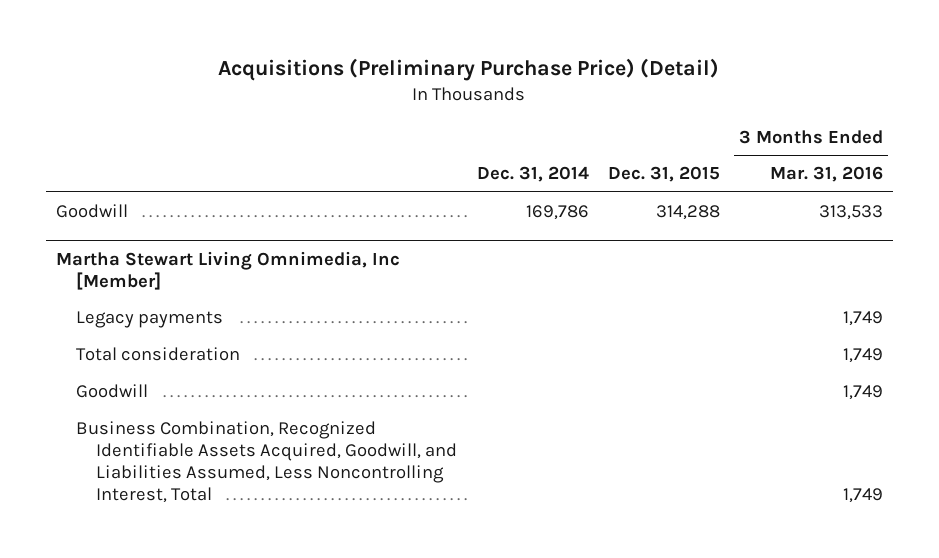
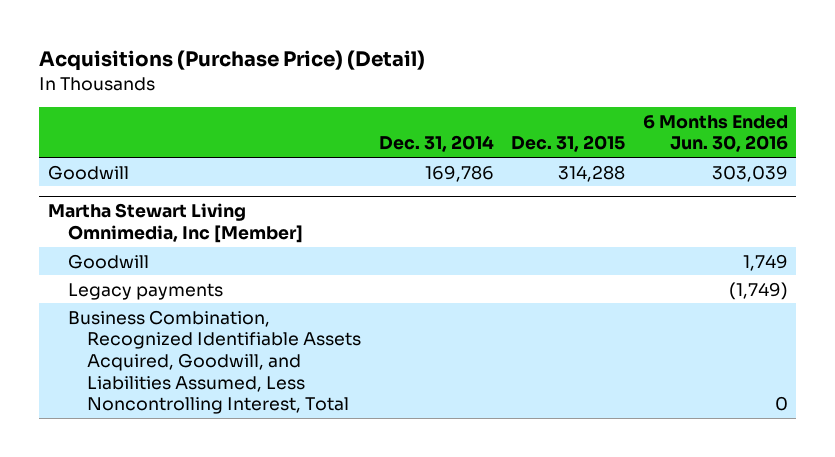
- Acquisitions (Preliminary Purchase Price) (Detail)
+ Acquisitions (Purchase Price) (Detail)
- | Dec. 31, 2014 | Dec. 31, 2015 | 3 Months Ended Mar. 31, 2016
+ | Dec. 31, 2014 | Dec. 31, 2015 | 6 Months Ended Jun. 30, 2016
@ Martha Stewart Living Omnimedia, Inc [Member]
- Total consideration | | | 1,749
moved down: Legacy payments | | | (1,749)

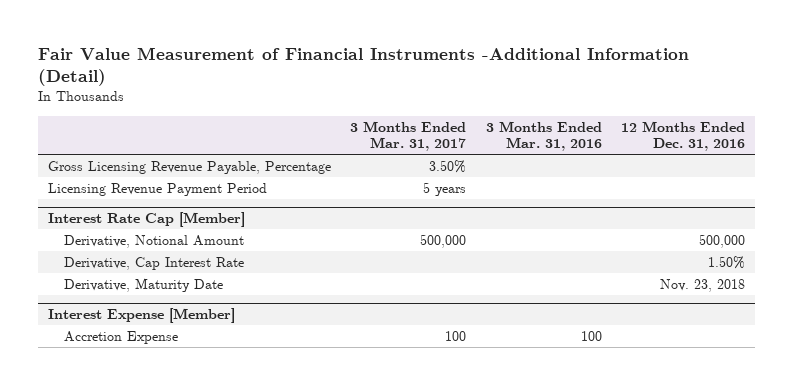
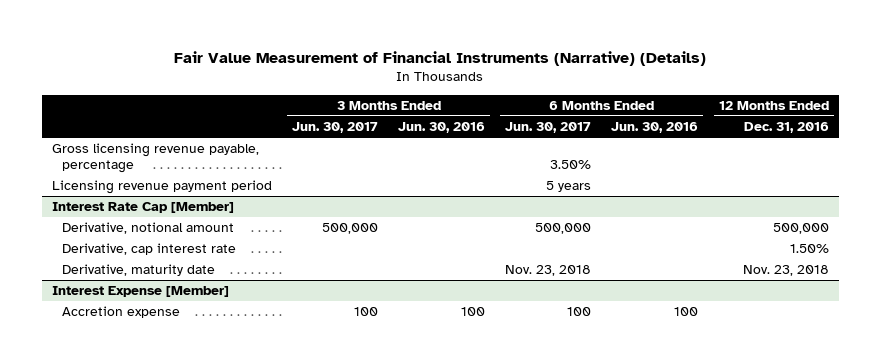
- Fair Value Measurement of Financial Instruments -Additional Information (Detail)
+ Fair Value Measurement of Financial Instruments (Narrative) (Details)
- | 3 Months Ended Mar. 31, 2017 | 3 Months Ended Mar. 31, 2016 | 12 Months Ended Dec. 31, 2016
+ | 3 Months Ended Jun. 30, 2017 | 3 Months Ended Jun. 30, 2016 | 6 Months Ended Jun. 30, 2017 | 6 Months Ended Jun. 30, 2016 | 12 Months Ended Dec. 31, 2016
- Gross Licensing Revenue Payable, Percentage | 3.50% | |
- Licensing Revenue Payment Period | 5 years | |
+ Gross licensing revenue payable, percentage | | | 3.50% | |
+ Licensing revenue payment period | | | 5 years | |
@ Interest Rate Cap [Member]
- Derivative, Notional Amount | 500,000 | | 500,000
- Derivative, Cap Interest Rate | | | 1.50%
- Derivative, Maturity Date | | | Nov. 23, 2018
+ Derivative, notional amount | 500,000 | | 500,000 | | 500,000
+ Derivative, cap interest rate | | | | | 1.50%
+ Derivative, maturity date | | | Nov. 23, 2018 | | Nov. 23, 2018
@ Interest Expense [Member]
- Accretion Expense | 100 | 100 |
+ Accretion expense | 100 | 100 | 100 | 100 |

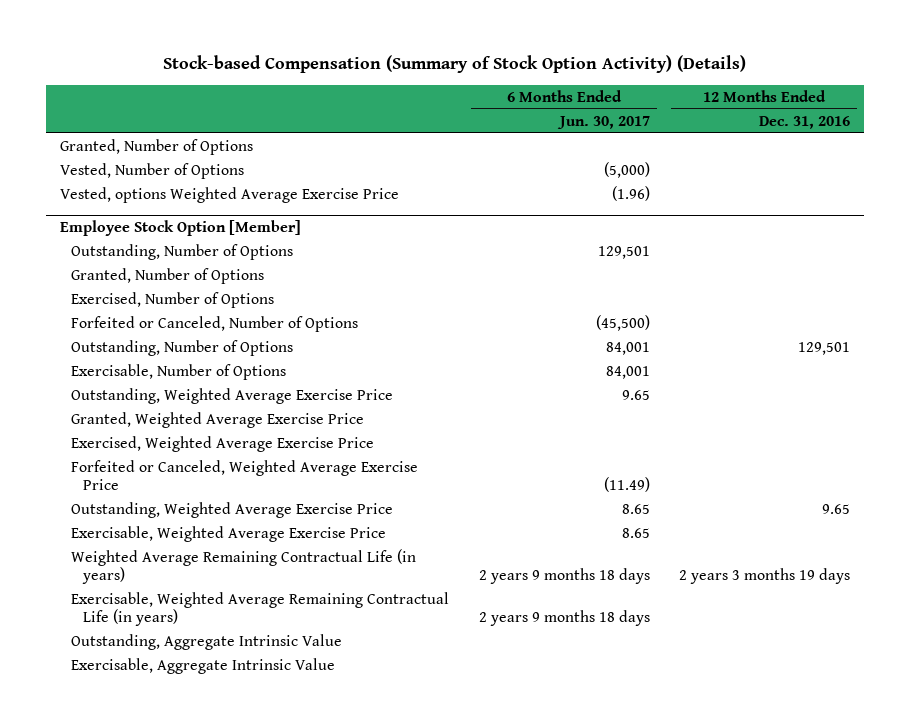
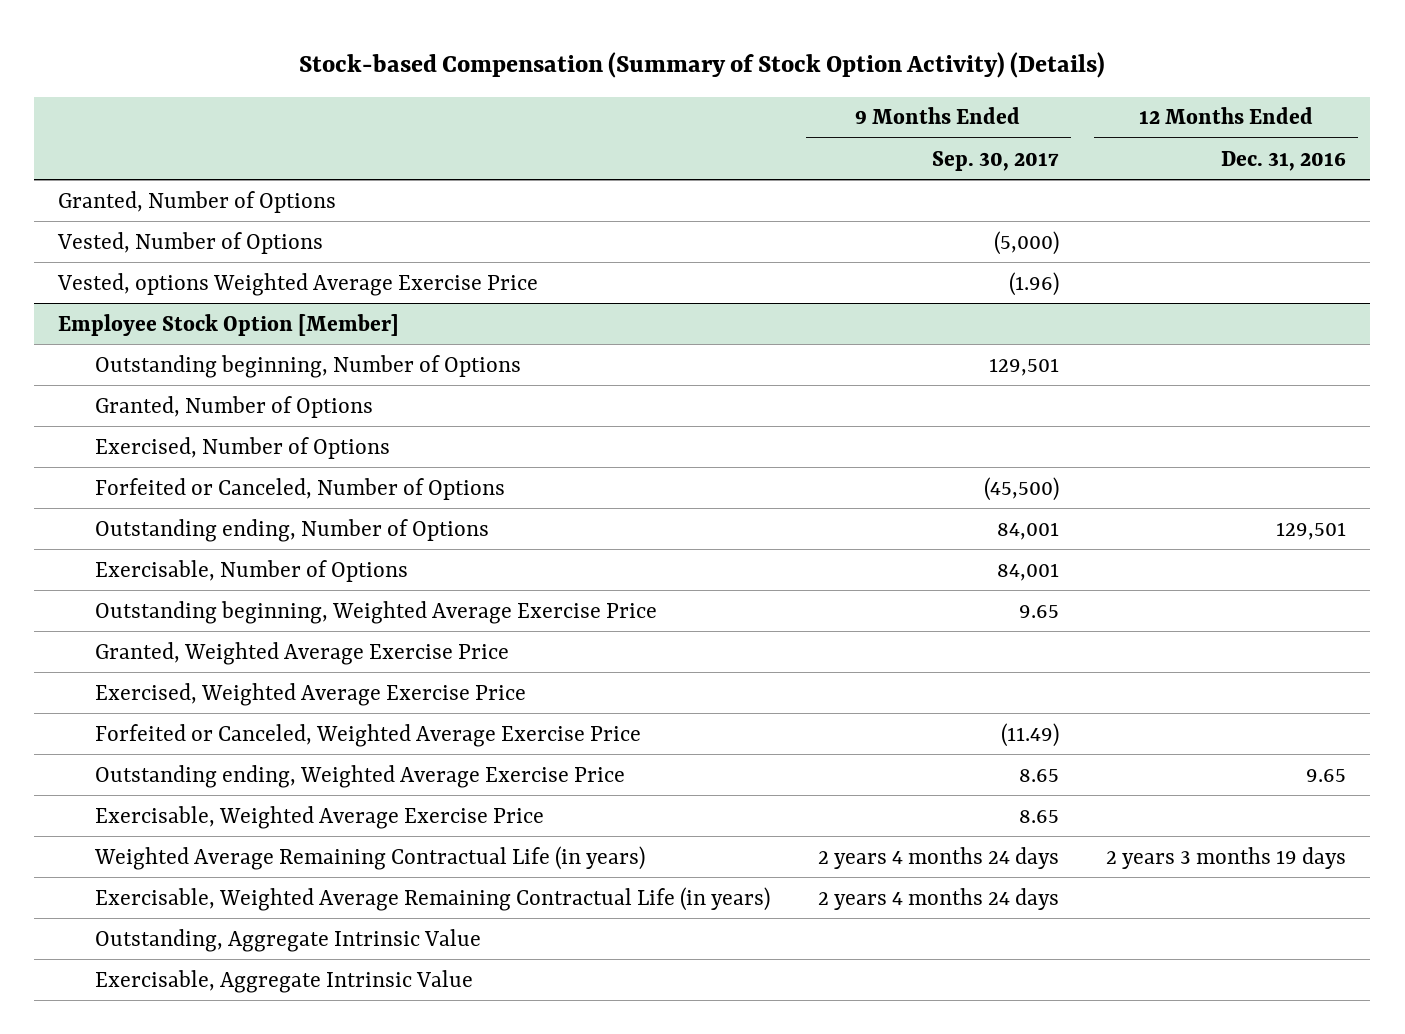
- | 6 Months Ended Jun. 30, 2017 | 12 Months Ended Dec. 31, 2016
+ | 9 Months Ended Sep. 30, 2017 | 12 Months Ended Dec. 31, 2016
@ Employee Stock Option [Member]
- Outstanding, Number of Options | 129,501 |
+ Outstanding beginning, Number of Options | 129,501 |
- Outstanding, Number of Options | 84,001 | 129,501
+ Outstanding ending, Number of Options | 84,001 | 129,501
- Outstanding, Weighted Average Exercise Price | 9.65 |
+ Outstanding beginning, Weighted Average Exercise Price | 9.65 |
- Outstanding, Weighted Average Exercise Price | 8.65 | 9.65
+ Outstanding ending, Weighted Average Exercise Price | 8.65 | 9.65

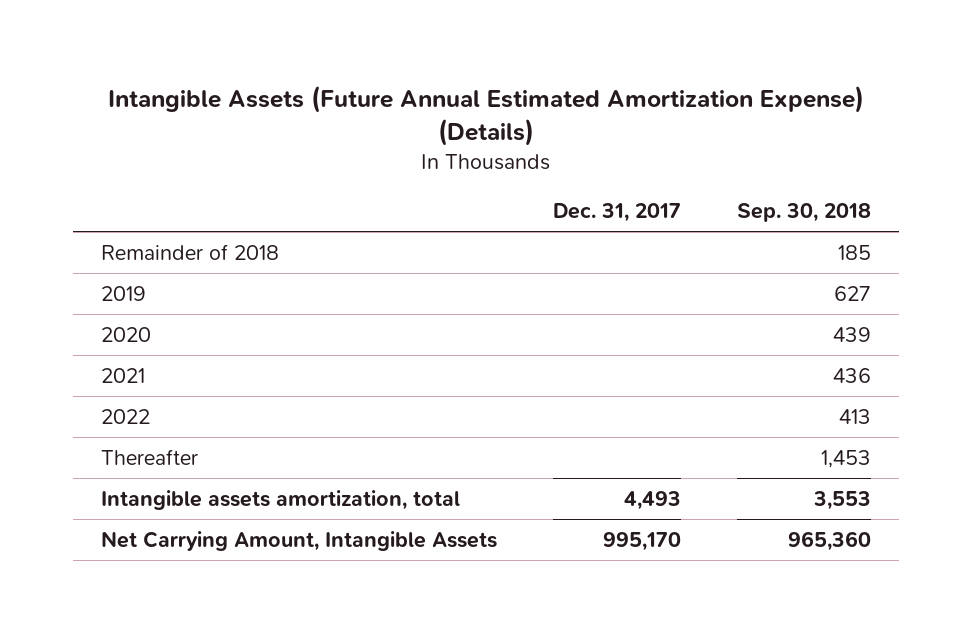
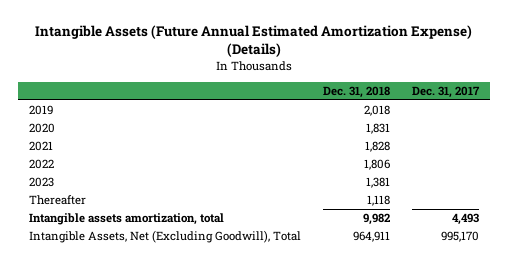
- | Dec. 31, 2017 | Sep. 30, 2018
+ | Dec. 31, 2018 | Dec. 31, 2017
- Remainder of 2018 | | 185
+ 2023 | 1,381 |
- Net Carrying Amount, Intangible Assets | 995,170 | 965,360
+ Intangible Assets, Net (Excluding Goodwill), Total | 964,911 | 995,170

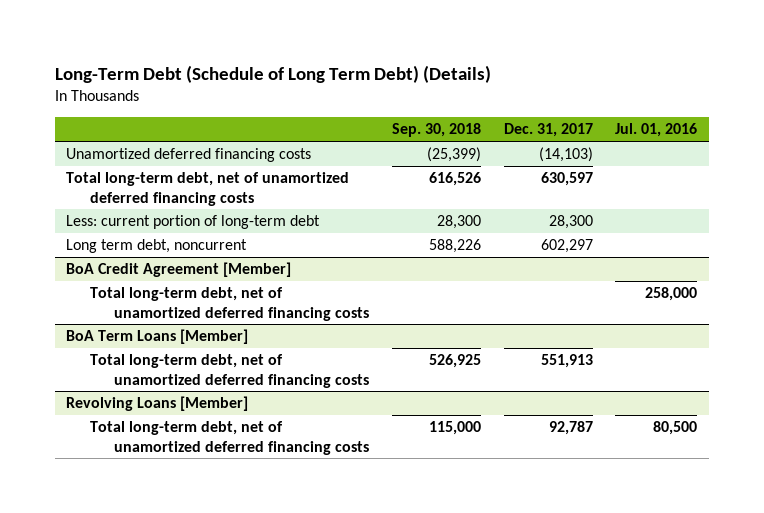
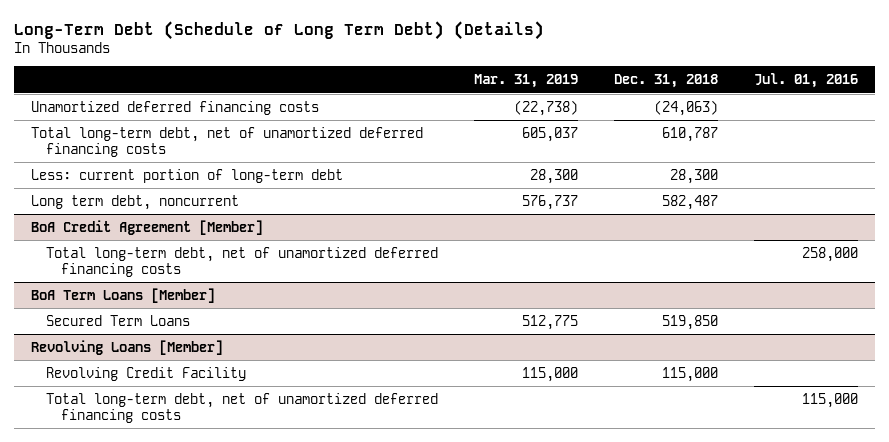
- | Sep. 30, 2018 | Dec. 31, 2017 | Jul. 01, 2016
+ | Mar. 31, 2019 | Dec. 31, 2018 | Jul. 01, 2016
@ BoA Term Loans [Member]
- Total long-term debt, net of unamortized deferred financing costs | 526,925 | 551,913 |
+ Secured Term Loans | 512,775 | 519,850 |
@ Revolving Loans [Member]
- Total long-term debt, net of unamortized deferred financing costs | 115,000 | 92,787 | 80,500
+ Revolving Credit Facility | 115,000 | 115,000 |
+ Total long-term debt, net of unamortized deferred financing costs | | | 115,000

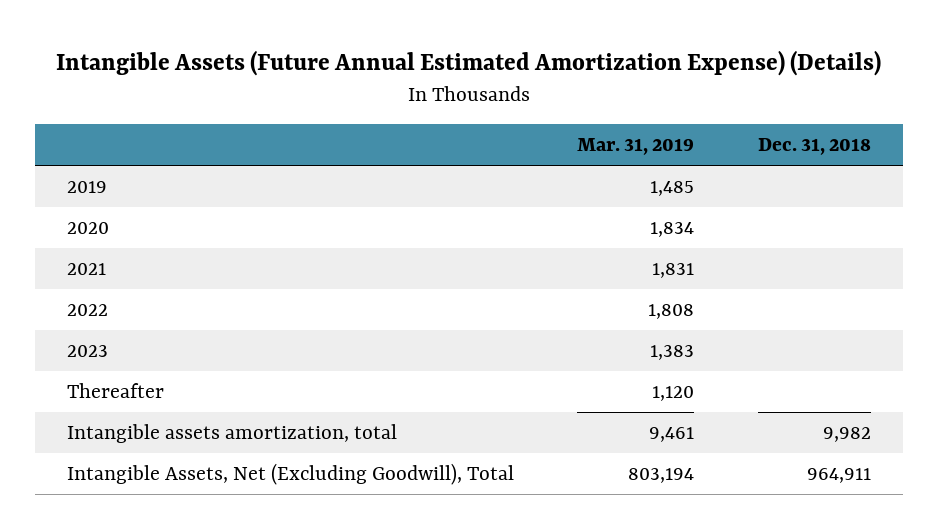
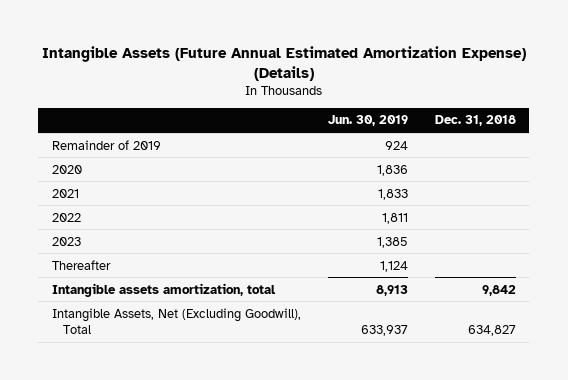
- | Mar. 31, 2019 | Dec. 31, 2018
+ | Jun. 30, 2019 | Dec. 31, 2018
- 2019 | 1,485 |
+ Remainder of 2019 | 924 |
- Intangible assets amortization, total | 9,461 | 9,982
- Intangible Assets, Net (Excluding Goodwill), Total | 803,194 | 964,911
+ Intangible assets amortization, total | 8,913 | 9,842
+ Intangible Assets, Net (Excluding Goodwill), Total | 633,937 | 634,827

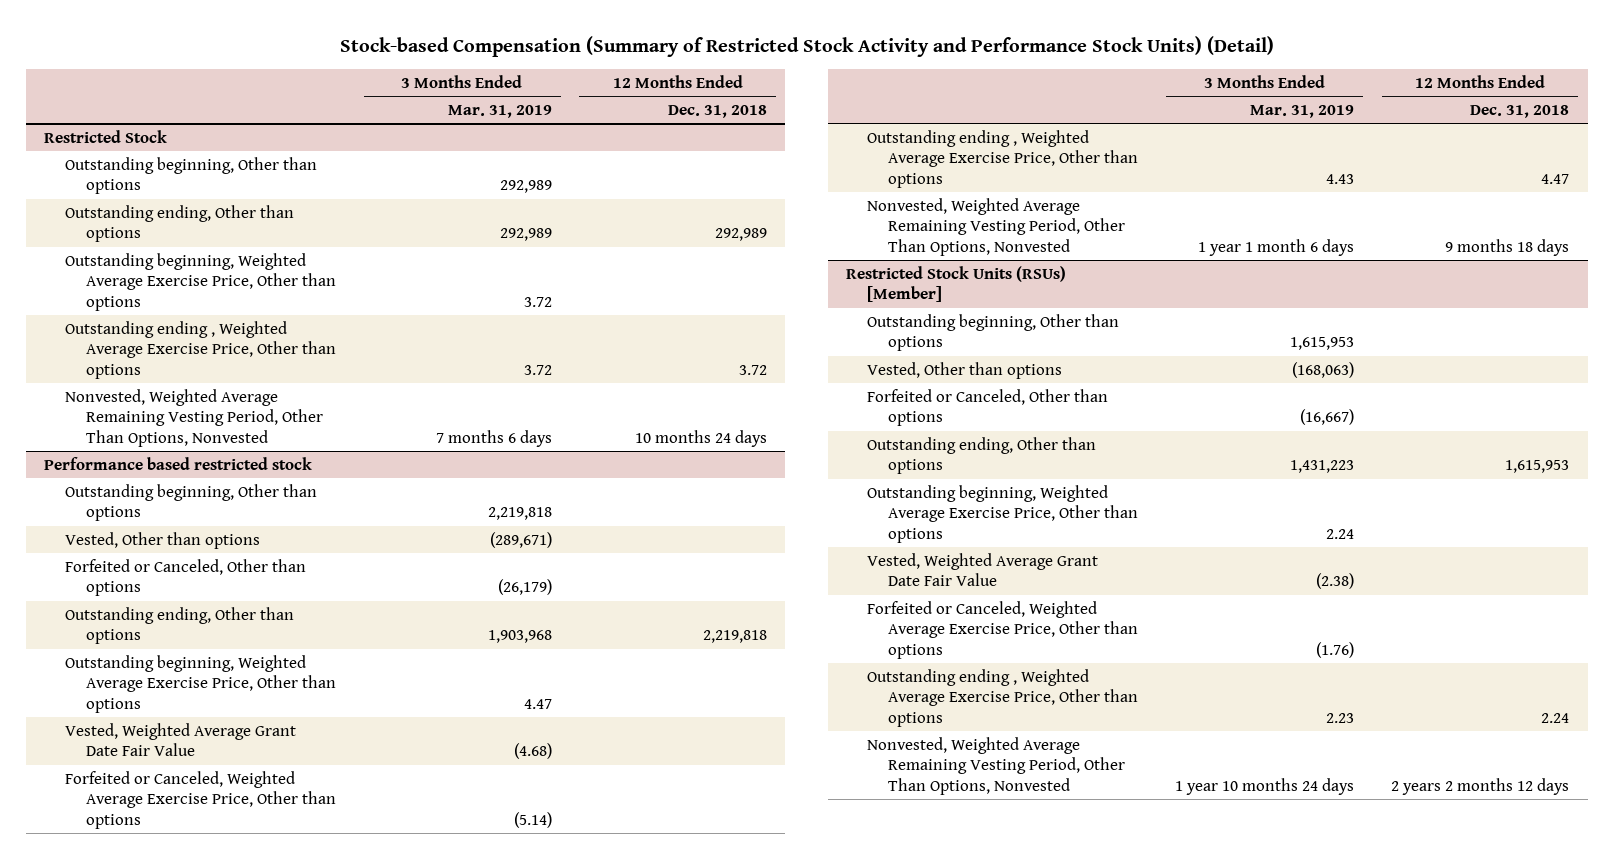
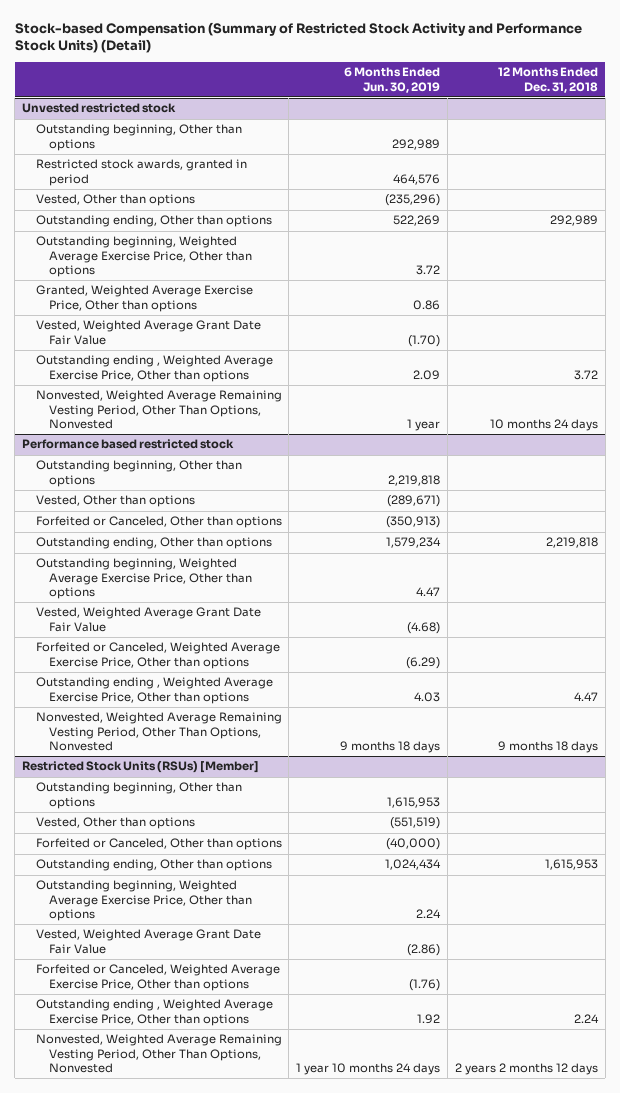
- | 3 Months Ended Mar. 31, 2019 | 12 Months Ended Dec. 31, 2018
+ | 6 Months Ended Jun. 30, 2019 | 12 Months Ended Dec. 31, 2018
- Restricted Stock
+ Unvested restricted stock
+ Restricted stock awards, granted in period | 464,576 |
+ Vested, Other than options | (235,296) |
+ Granted, Weighted Average Exercise Price, Other than options | 0.86 |
+ Vested, Weighted Average Grant Date Fair Value | (1.70) |

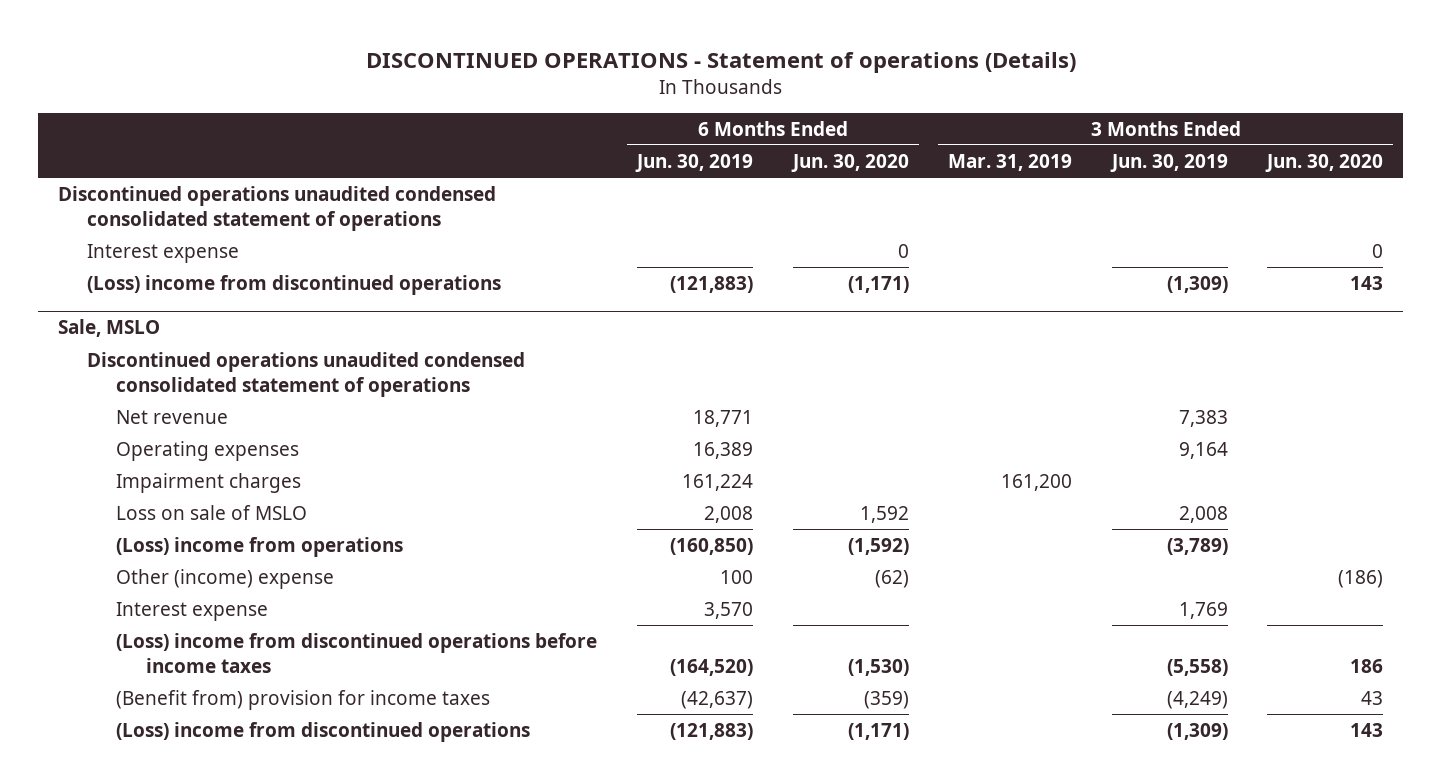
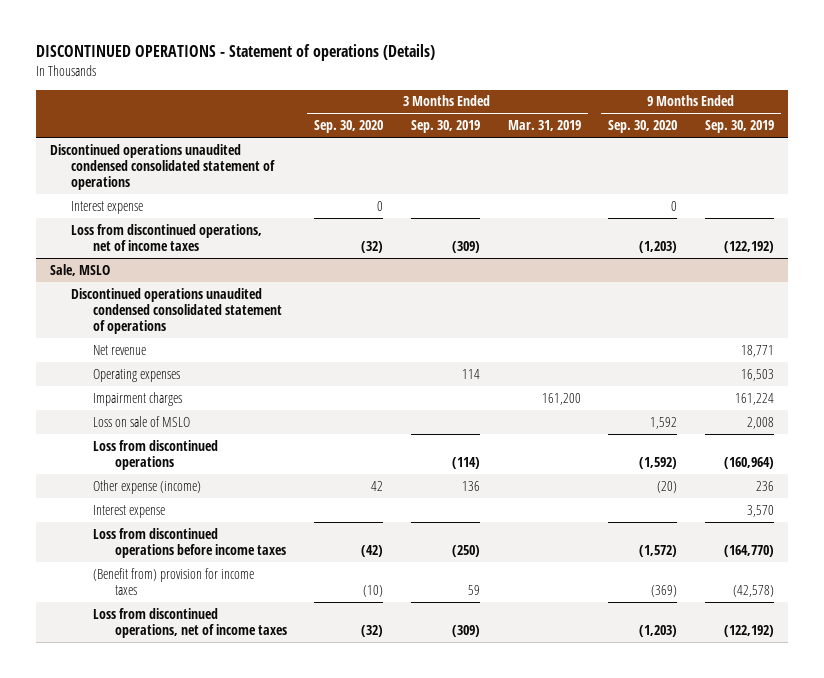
- | 6 Months Ended Jun. 30, 2019 | 6 Months Ended Jun. 30, 2020 | 3 Months Ended Mar. 31, 2019 | 3 Months Ended Jun. 30, 2019 | 3 Months Ended Jun. 30, 2020
+ | 3 Months Ended Sep. 30, 2020 | 3 Months Ended Sep. 30, 2019 | 3 Months Ended Mar. 31, 2019 | 9 Months Ended Sep. 30, 2020 | 9 Months Ended Sep. 30, 2019
- (Loss) income from discontinued operations | (121,883) | (1,171) | | (1,309) | 143
+ Loss from discontinued operations, net of income taxes | (32) | (309) | | (1,203) | (122,192)
@ Sale, MSLO
- (Loss) income from operations | (160,850) | (1,592) | | (3,789) |
- Other (income) expense | 100 | (62) | | | (186)
+ Loss from discontinued operations | | (114) | | (1,592) | (160,964)
+ Other expense (income) | 42 | 136 | | (20) | 236
- (Loss) income from discontinued operations before income taxes | (164,520) | (1,530) | | (5,558) | 186
+ Loss from discontinued operations before income taxes | (42) | (250) | | (1,572) | (164,770)
- (Loss) income from discontinued operations | (121,883) | (1,171) | | (1,309) | 143
+ Loss from discontinued operations, net of income taxes | (32) | (309) | | (1,203) | (122,192)

